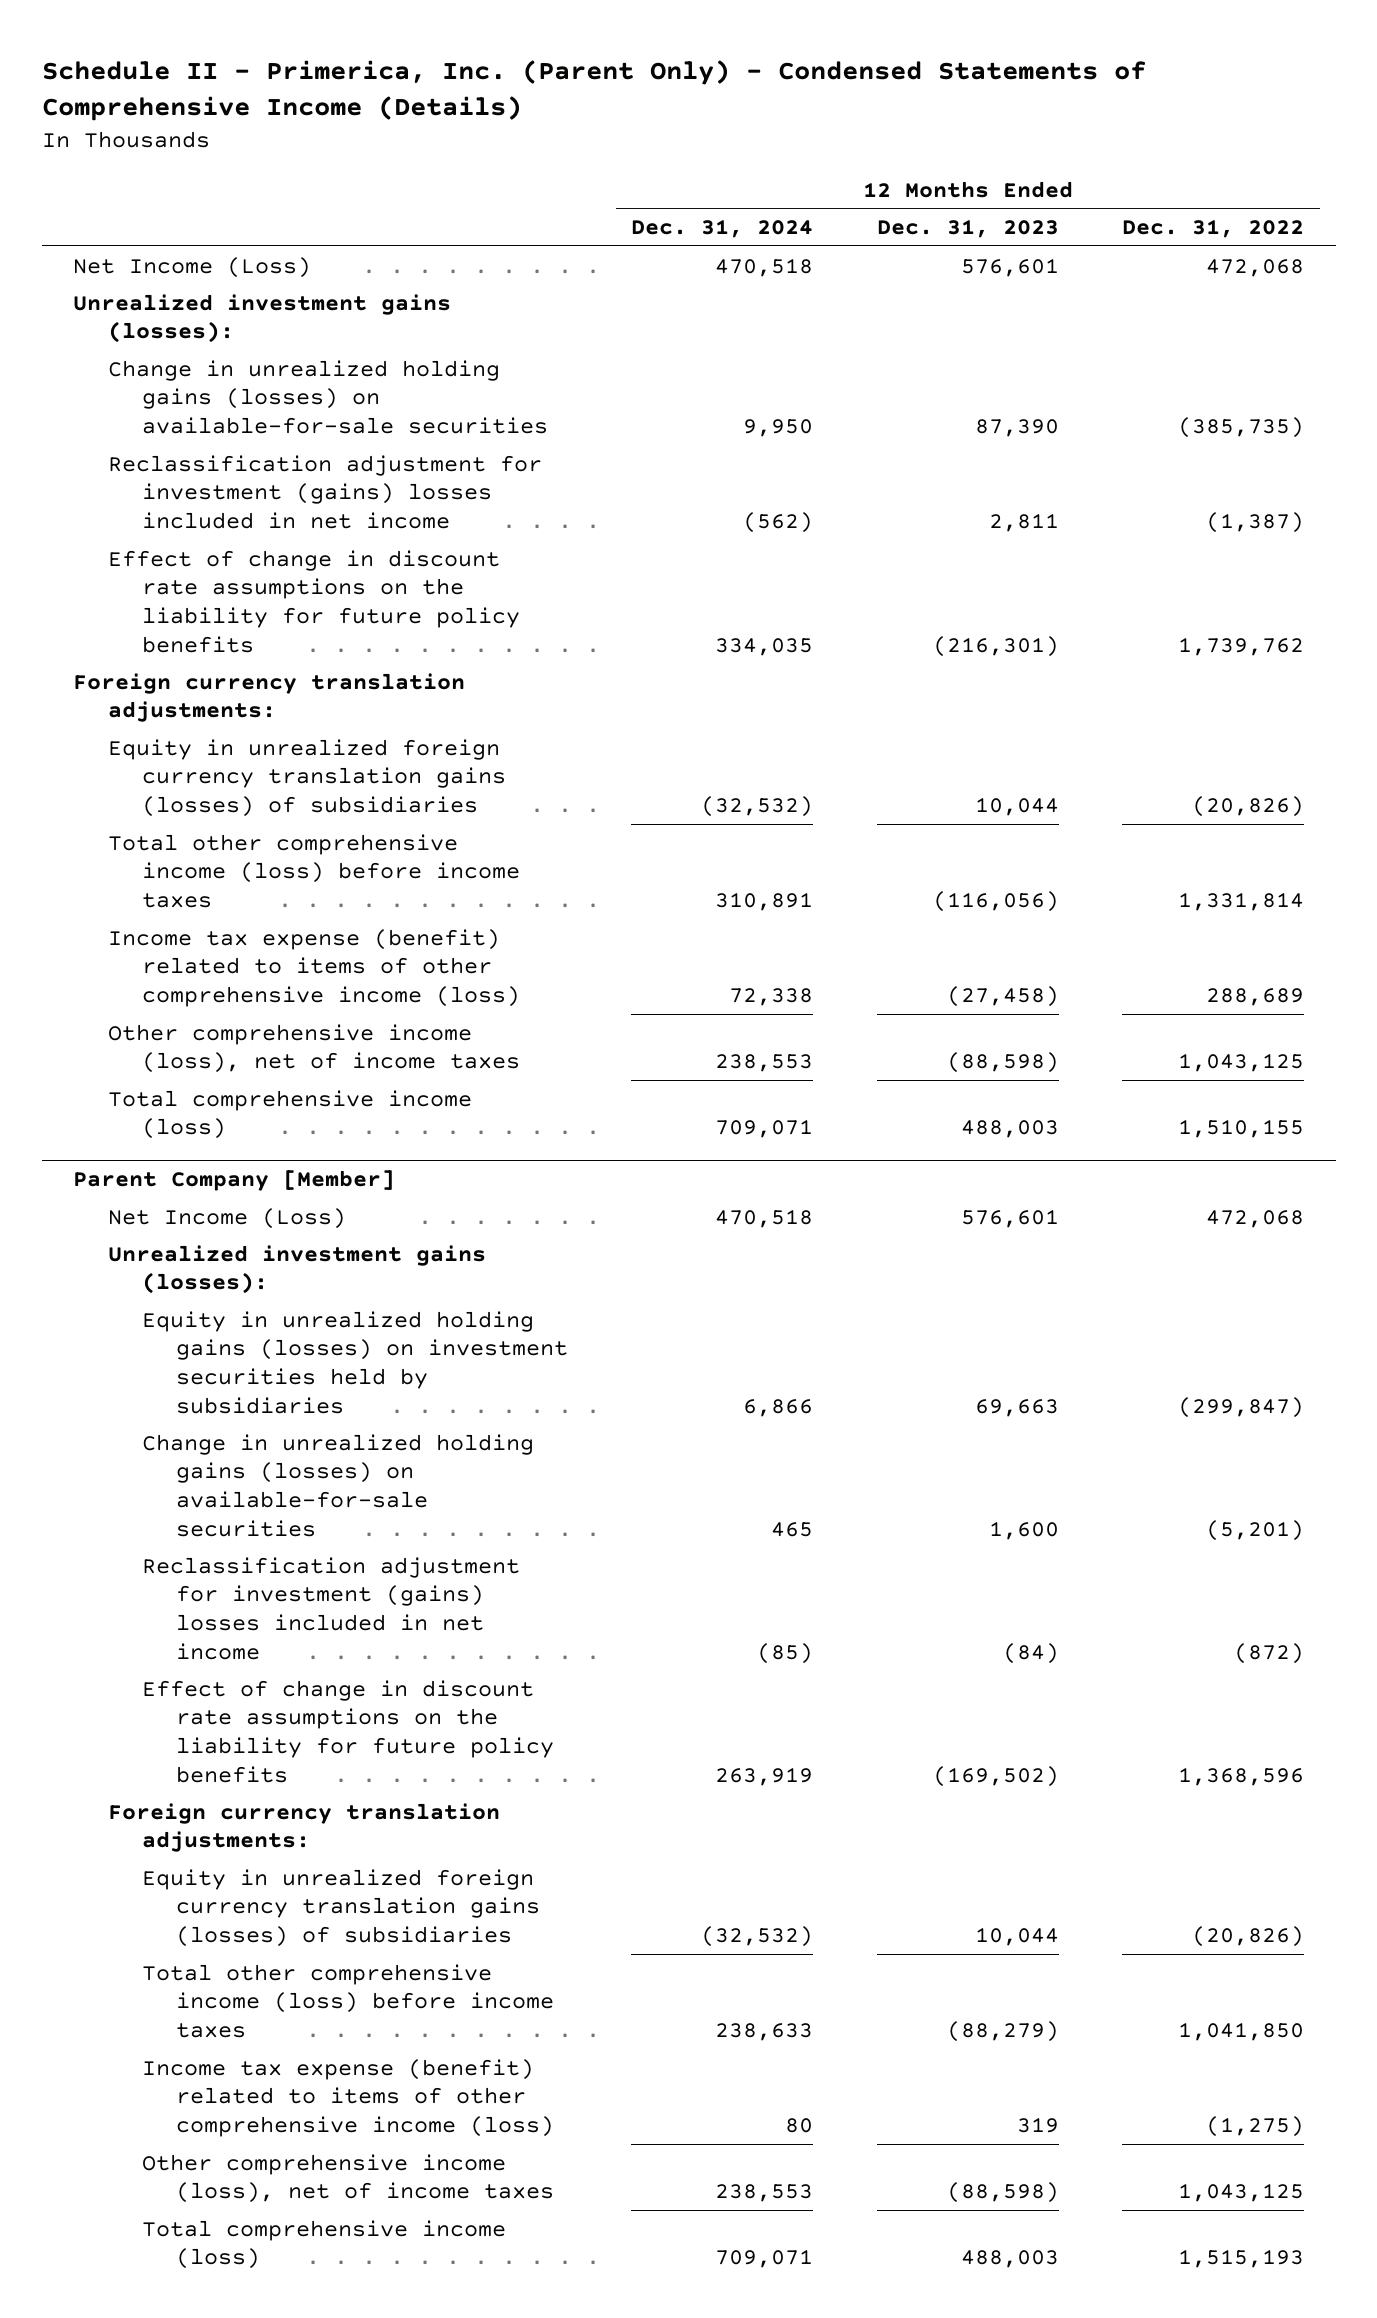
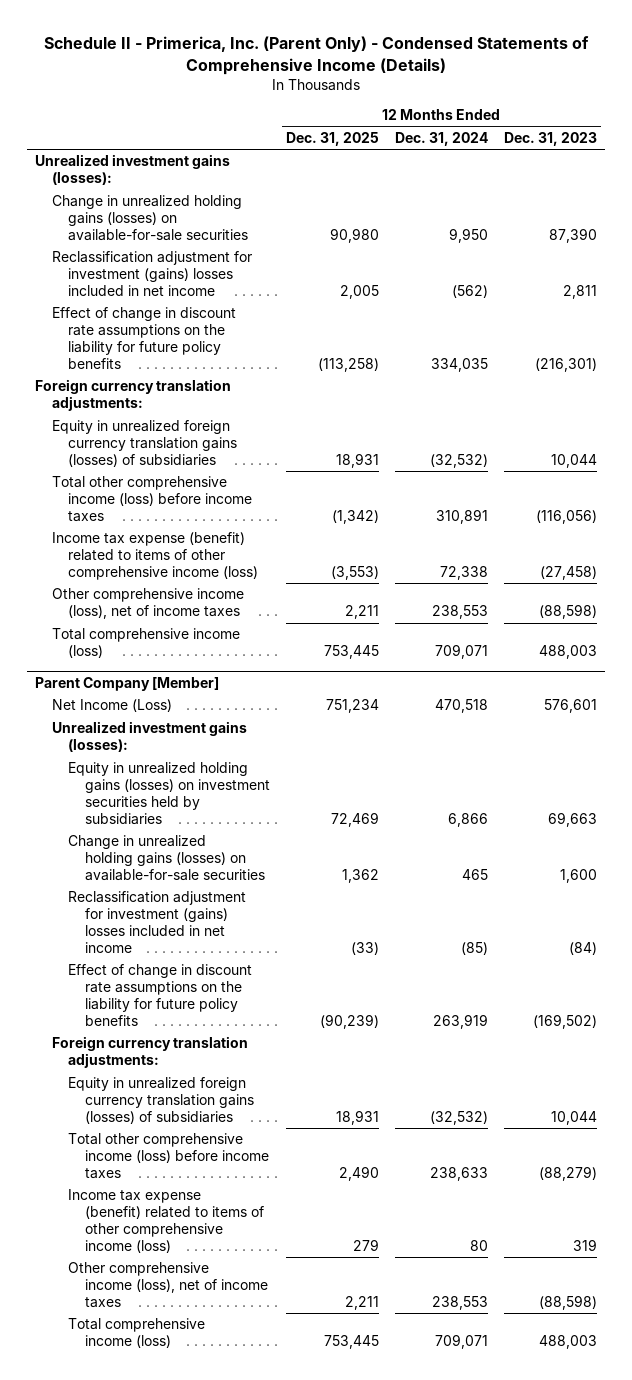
- | 12 Months Ended Dec. 31, 2024 | 12 Months Ended Dec. 31, 2023 | 12 Months Ended Dec. 31, 2022
+ | 12 Months Ended Dec. 31, 2025 | 12 Months Ended Dec. 31, 2024 | 12 Months Ended Dec. 31, 2023
- Net Income (Loss) | 470,518 | 576,601 | 472,068

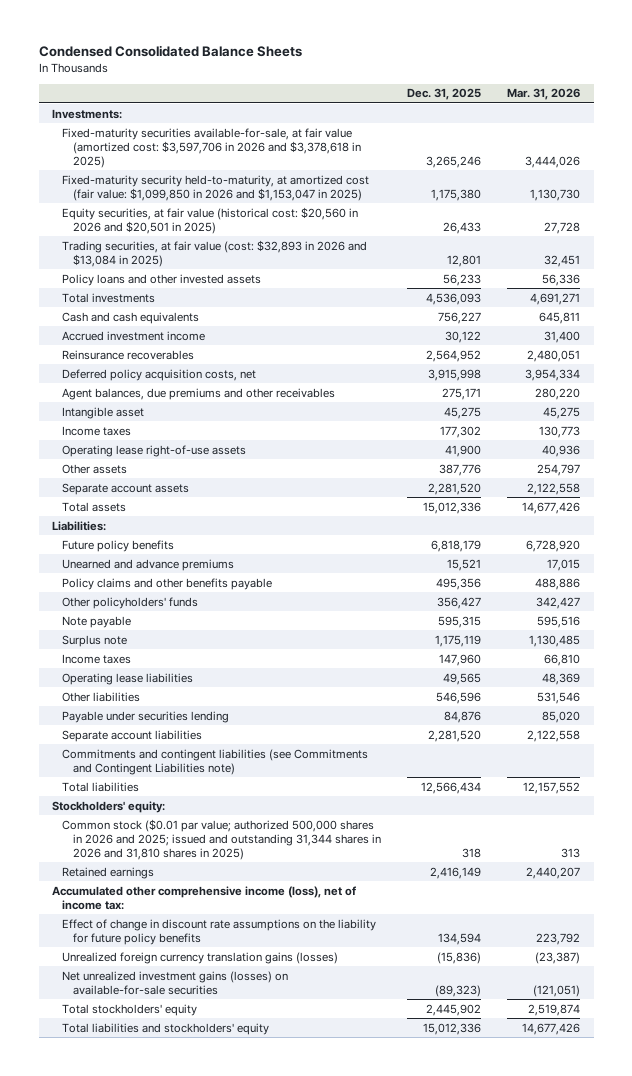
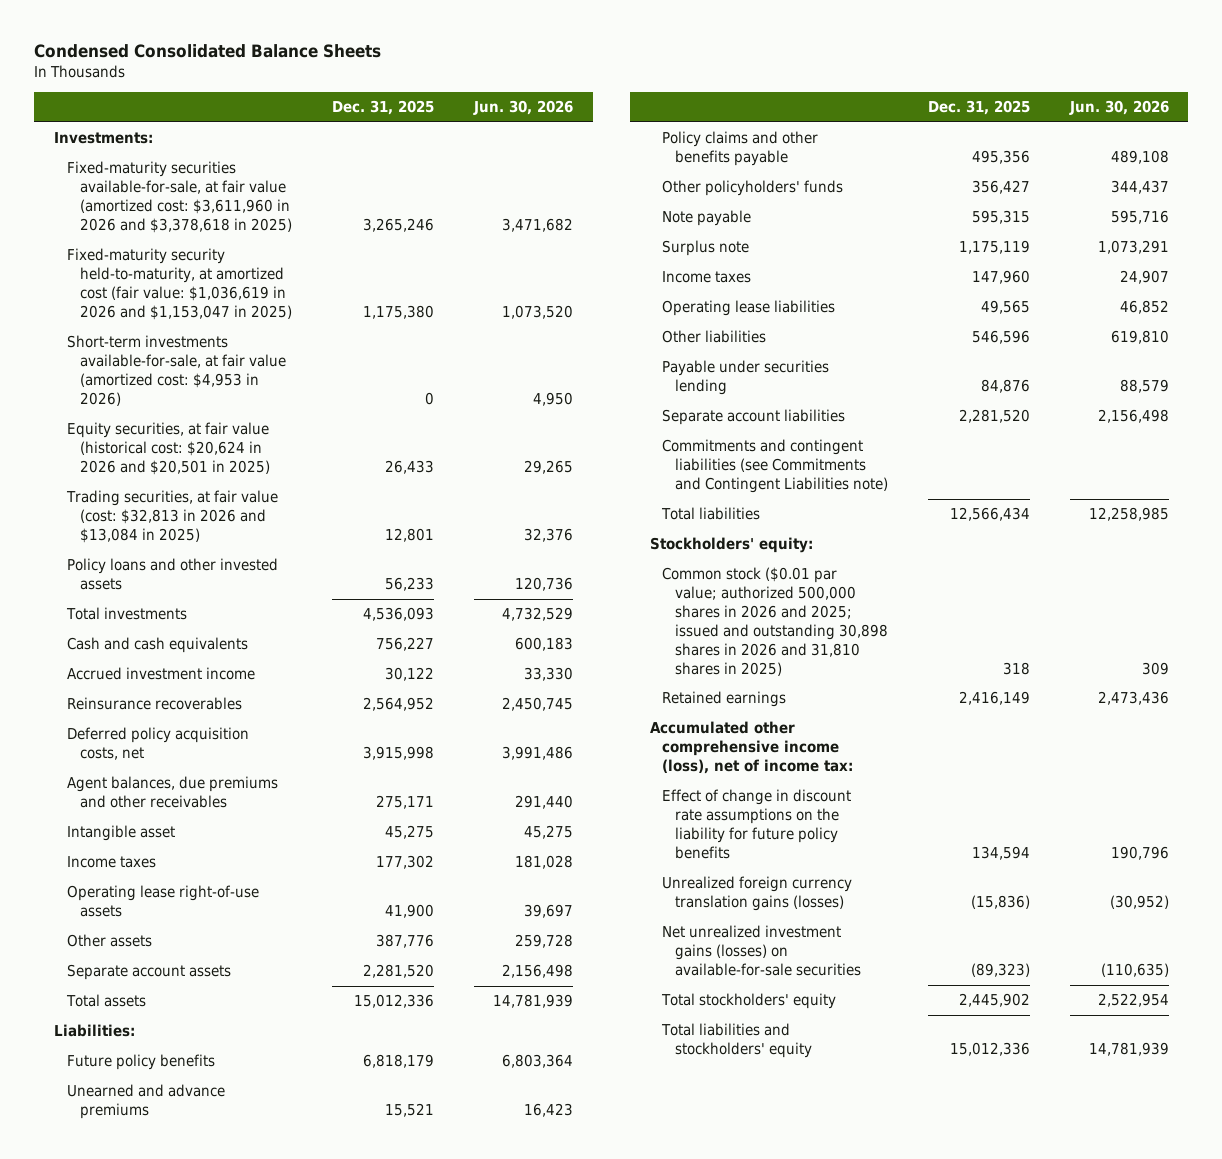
- | Dec. 31, 2025 | Mar. 31, 2026
+ | Dec. 31, 2025 | Jun. 30, 2026
- Fixed-maturity securities available-for-sale, at fair value (amortized cost: $3,597,706 in 2026 and $3,378,618 in 2025) | 3,265,246 | 3,444,026
- Fixed-maturity security held-to-maturity, at amortized cost (fair value: $1,099,850 in 2026 and $1,153,047 in 2025) | 1,175,380 | 1,130,730
- Equity securities, at fair value (historical cost: $20,560 in 2026 and $20,501 in 2025) | 26,433 | 27,728
- Trading securities, at fair value (cost: $32,893 in 2026 and $13,084 in 2025) | 12,801 | 32,451
+ Fixed-maturity securities available-for-sale, at fair value (amortized cost: $3,611,960 in 2026 and $3,378,618 in 2025) | 3,265,246 | 3,471,682
+ Fixed-maturity security held-to-maturity, at amortized cost (fair value: $1,036,619 in 2026 and $1,153,047 in 2025) | 1,175,380 | 1,073,520
+ Short-term investments available-for-sale, at fair value (amortized cost: $4,953 in 2026) | 0 | 4,950
+ Equity securities, at fair value (historical cost: $20,624 in 2026 and $20,501 in 2025) | 26,433 | 29,265
+ Trading securities, at fair value (cost: $32,813 in 2026 and $13,084 in 2025) | 12,801 | 32,376
- Common stock ($0.01 par value; authorized 500,000 shares in 2026 and 2025; issued and outstanding 31,344 shares in 2026 and 31,810 shares in 2025) | 318 | 313
+ Common stock ($0.01 par value; authorized 500,000 shares in 2026 and 2025; issued and outstanding 30,898 shares in 2026 and 31,810 shares in 2025) | 318 | 309

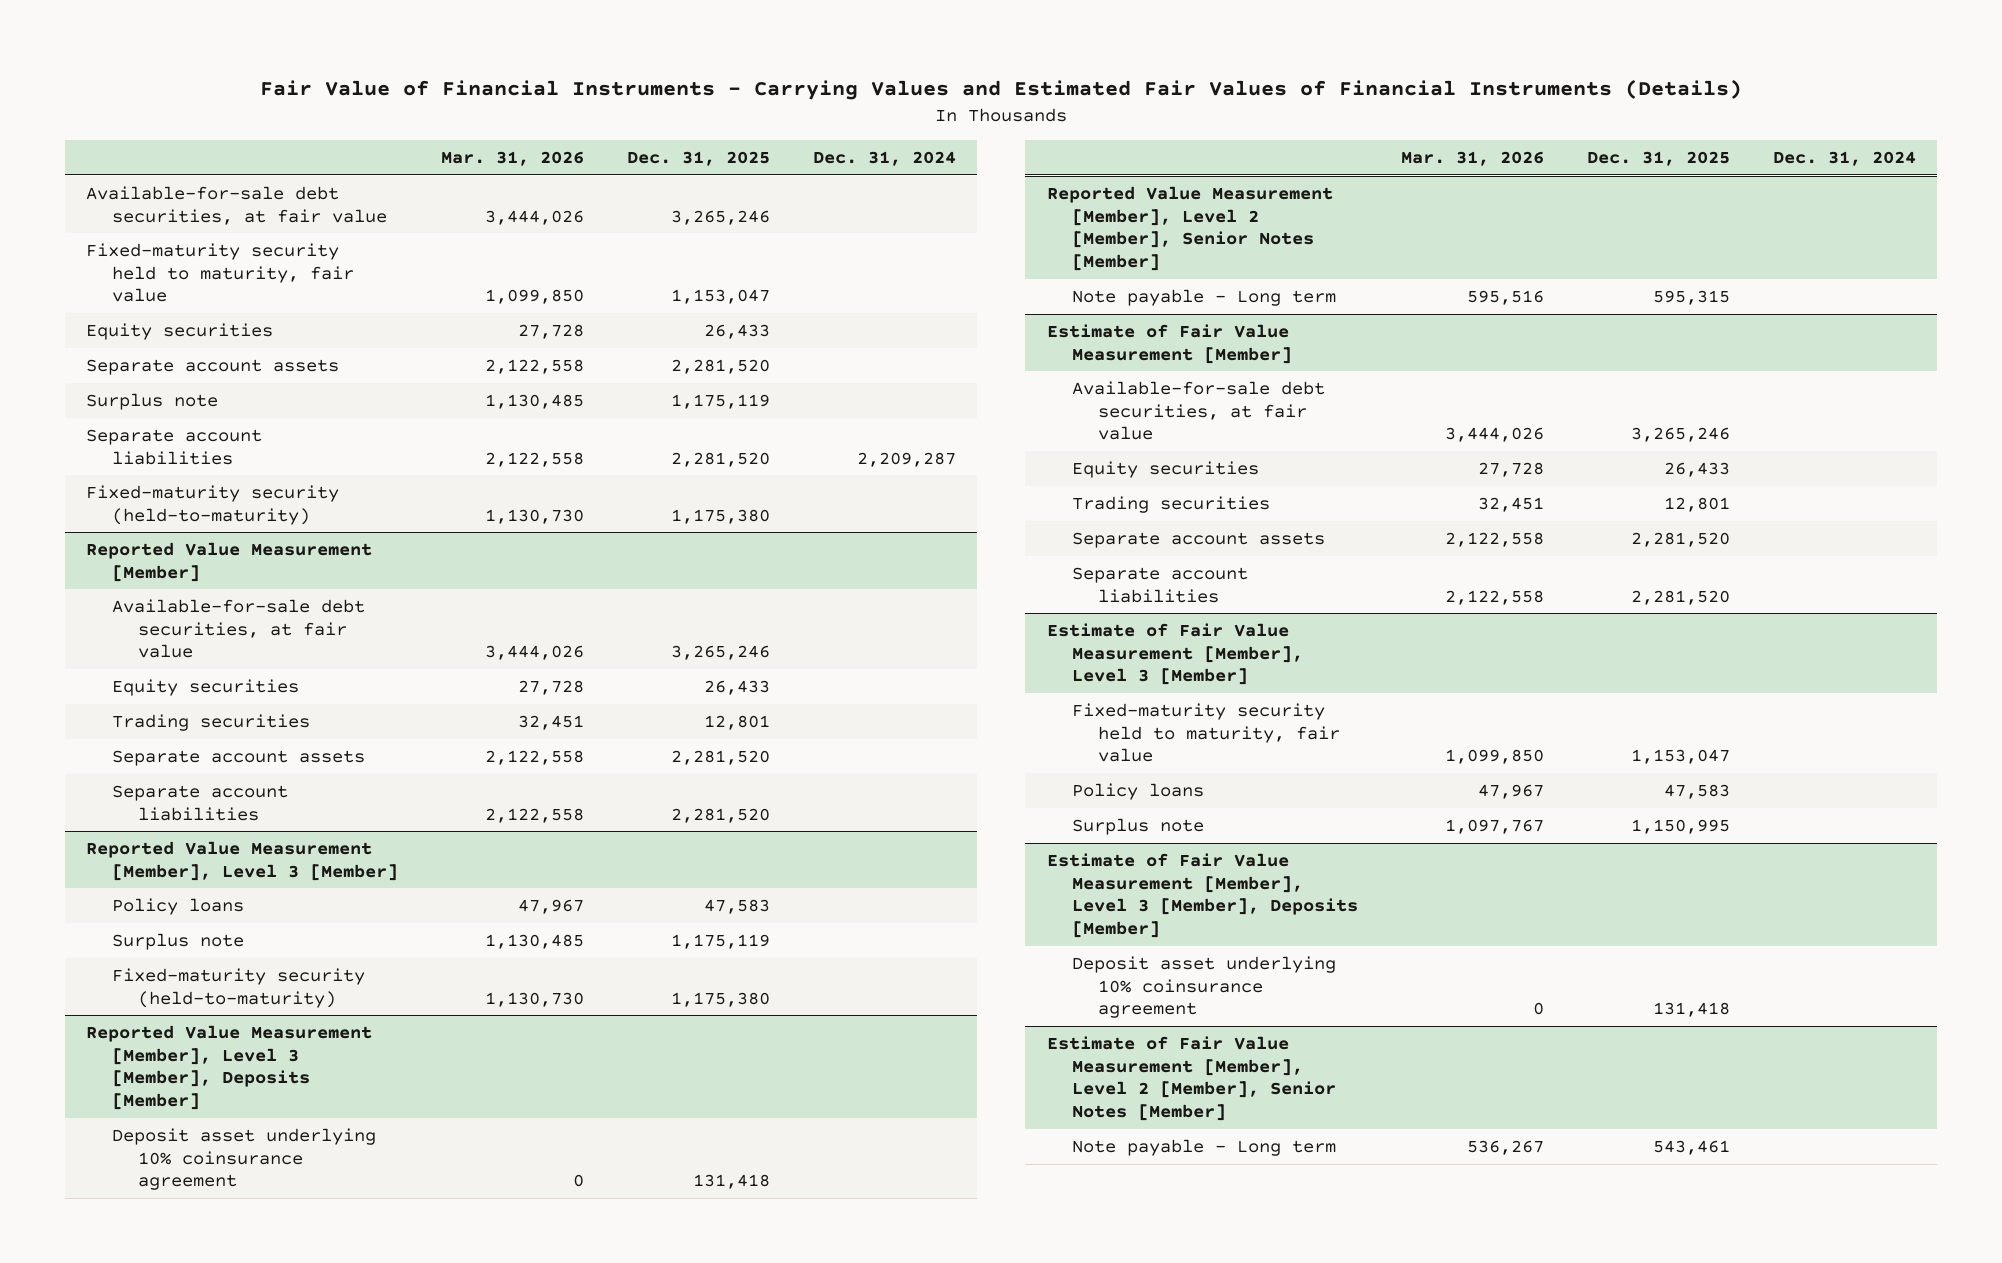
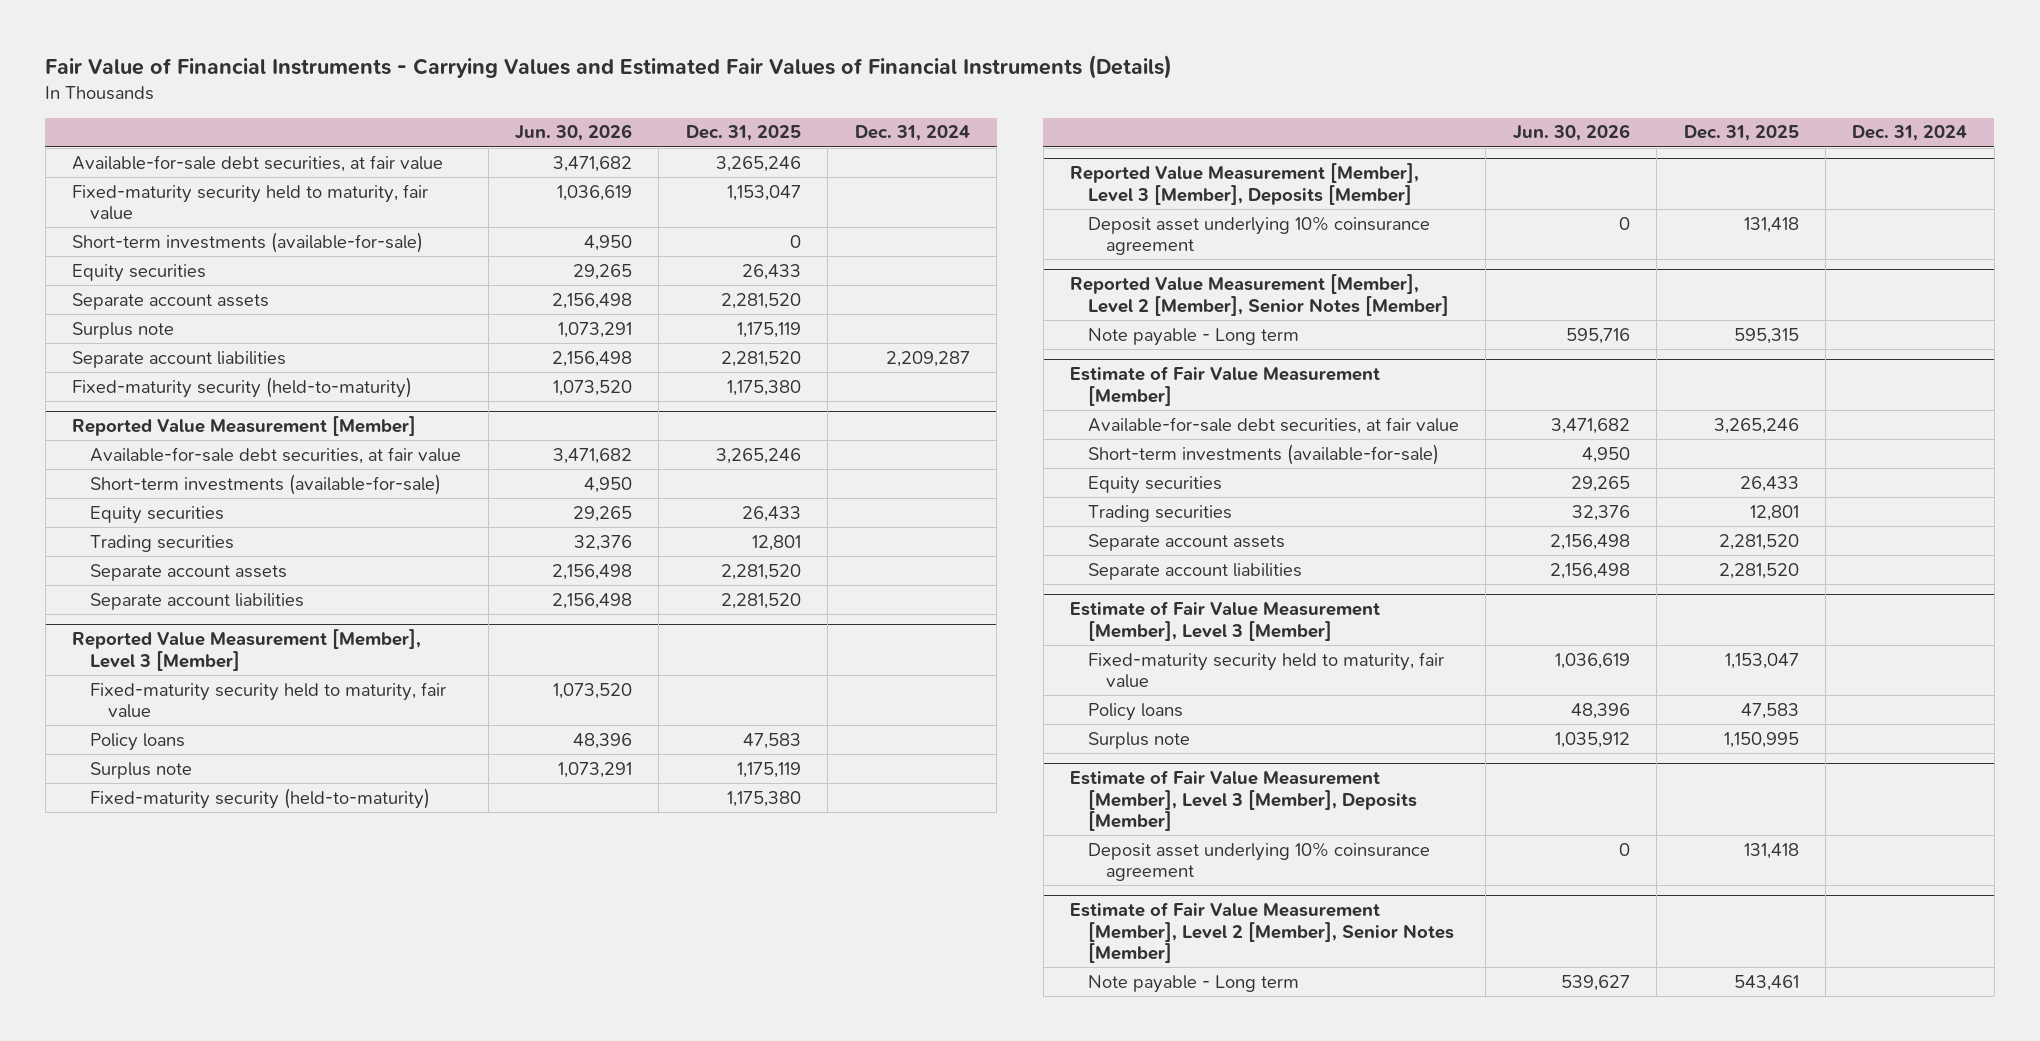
- | Mar. 31, 2026 | Dec. 31, 2025 | Dec. 31, 2024
+ | Jun. 30, 2026 | Dec. 31, 2025 | Dec. 31, 2024
+ Short-term investments (available-for-sale) | 4,950 | 0 |
@ Reported Value Measurement [Member]
+ Short-term investments (available-for-sale) | 4,950 | |
@ Reported Value Measurement [Member], Level 3 [Member]
+ Fixed-maturity security held to maturity, fair value | 1,073,520 | |
@ Estimate of Fair Value Measurement [Member]
+ Short-term investments (available-for-sale) | 4,950 | |

